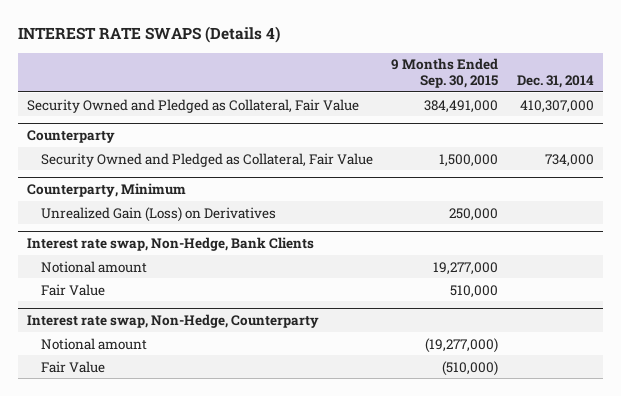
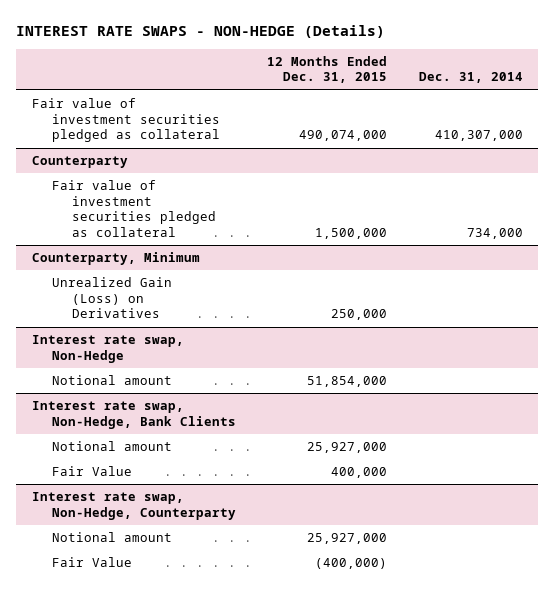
- INTEREST RATE SWAPS (Details 4)
+ INTEREST RATE SWAPS - NON-HEDGE (Details)
- | 9 Months Ended Sep. 30, 2015 | Dec. 31, 2014
+ | 12 Months Ended Dec. 31, 2015 | Dec. 31, 2014
- Security Owned and Pledged as Collateral, Fair Value | 384,491,000 | 410,307,000
+ Fair value of investment securities pledged as collateral | 490,074,000 | 410,307,000
@ Counterparty
- Security Owned and Pledged as Collateral, Fair Value | 1,500,000 | 734,000
+ Fair value of investment securities pledged as collateral | 1,500,000 | 734,000
+ Interest rate swap, Non-Hedge
+ Notional amount | 51,854,000 |

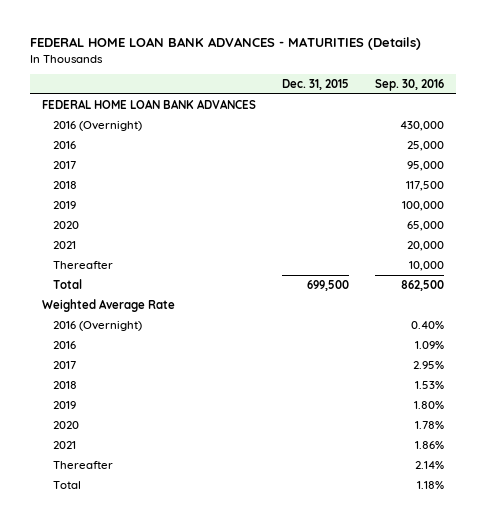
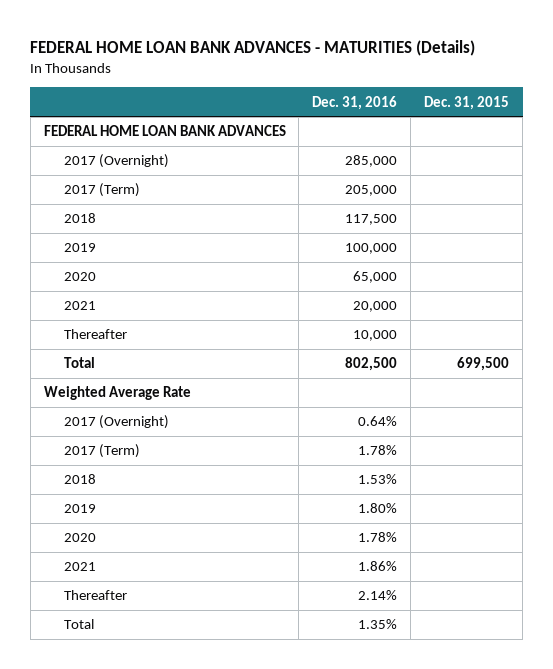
- | Dec. 31, 2015 | Sep. 30, 2016
+ | Dec. 31, 2016 | Dec. 31, 2015
- 2016 (Overnight) | | 430,000
- 2016 | | 25,000
- 2017 | | 95,000
+ 2017 (Overnight) | 285,000 |
+ 2017 (Term) | 205,000 |
- 2016 (Overnight) | | 0.40%
- 2016 | | 1.09%
- 2017 | | 2.95%
+ 2017 (Overnight) | 0.64% |
+ 2017 (Term) | 1.78% |

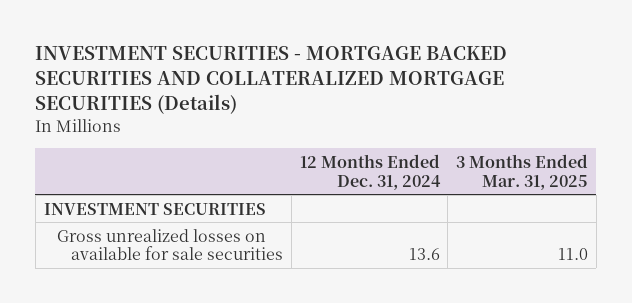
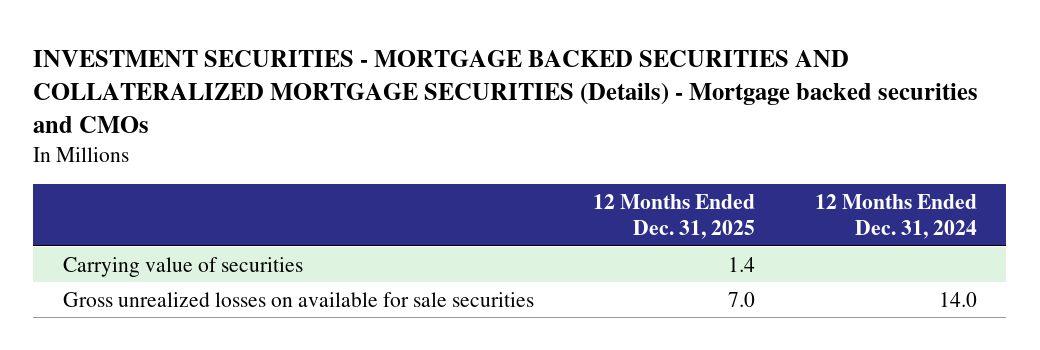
- INVESTMENT SECURITIES - MORTGAGE BACKED SECURITIES AND COLLATERALIZED MORTGAGE SECURITIES (Details)
+ INVESTMENT SECURITIES - MORTGAGE BACKED SECURITIES AND COLLATERALIZED MORTGAGE SECURITIES (Details) - Mortgage backed securities and CMOs
- | 12 Months Ended Dec. 31, 2024 | 3 Months Ended Mar. 31, 2025
+ | 12 Months Ended Dec. 31, 2025 | 12 Months Ended Dec. 31, 2024
- INVESTMENT SECURITIES
- Gross unrealized losses on available for sale securities | 13.6 | 11.0
+ Carrying value of securities | 1.4 |
+ Gross unrealized losses on available for sale securities | 7.0 | 14.0

